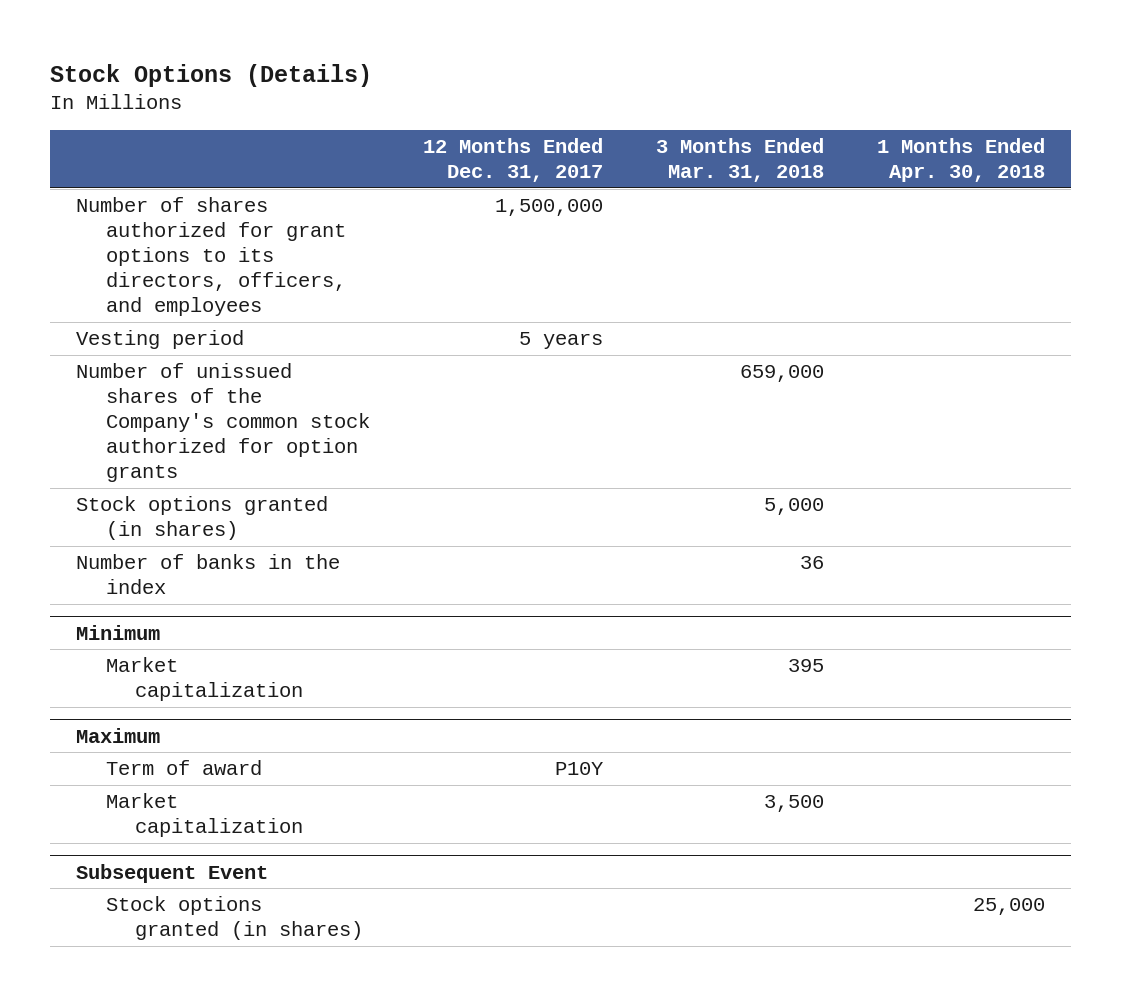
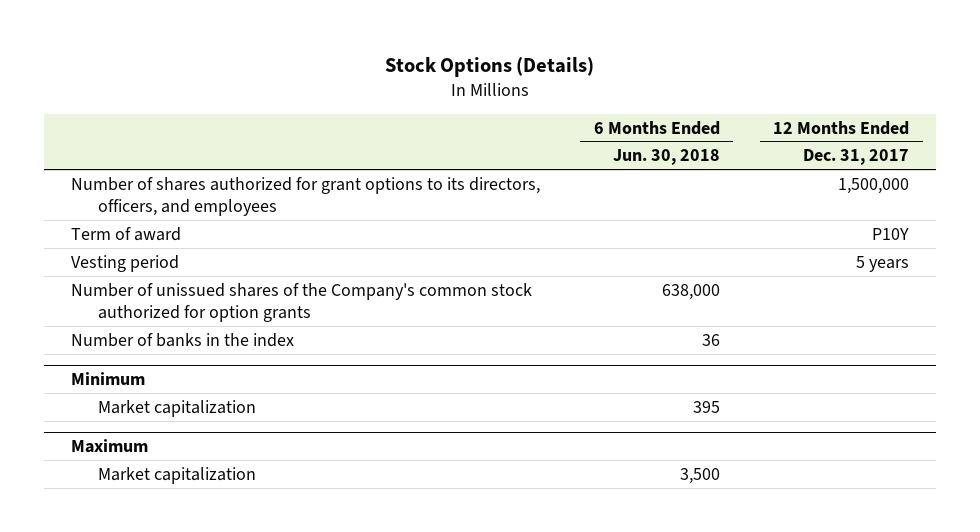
- | 12 Months Ended Dec. 31, 2017 | 3 Months Ended Mar. 31, 2018 | 1 Months Ended Apr. 30, 2018
+ | 6 Months Ended Jun. 30, 2018 | 12 Months Ended Dec. 31, 2017
+ Term of award | | P10Y
- Stock options granted (in shares) | | 5,000 |
@ Maximum
- Term of award | P10Y | |
- Subsequent Event
- Stock options granted (in shares) | | | 25,000

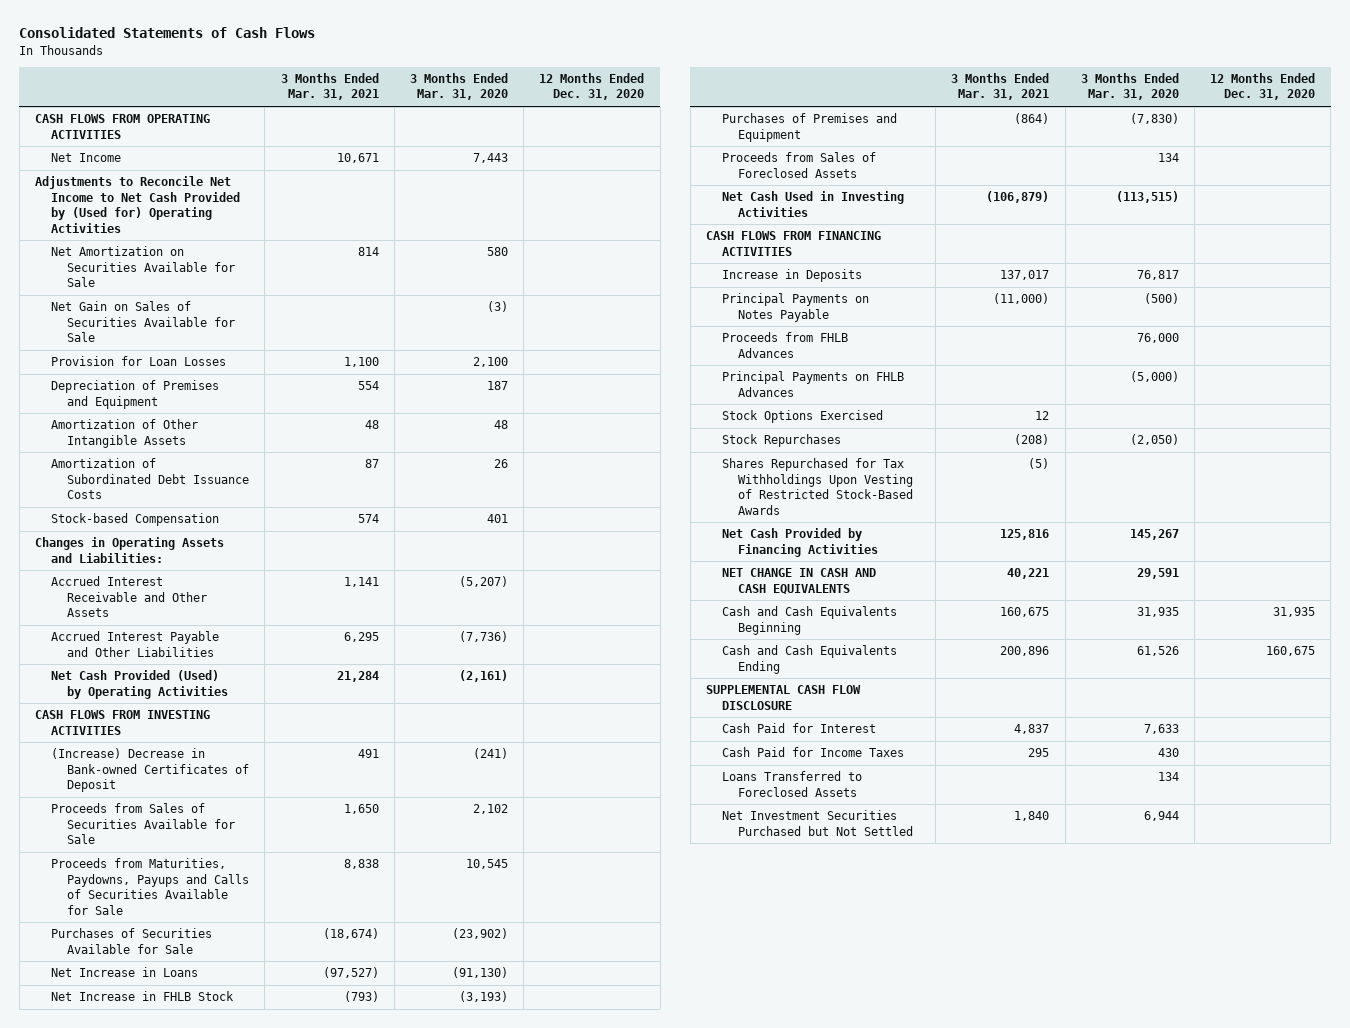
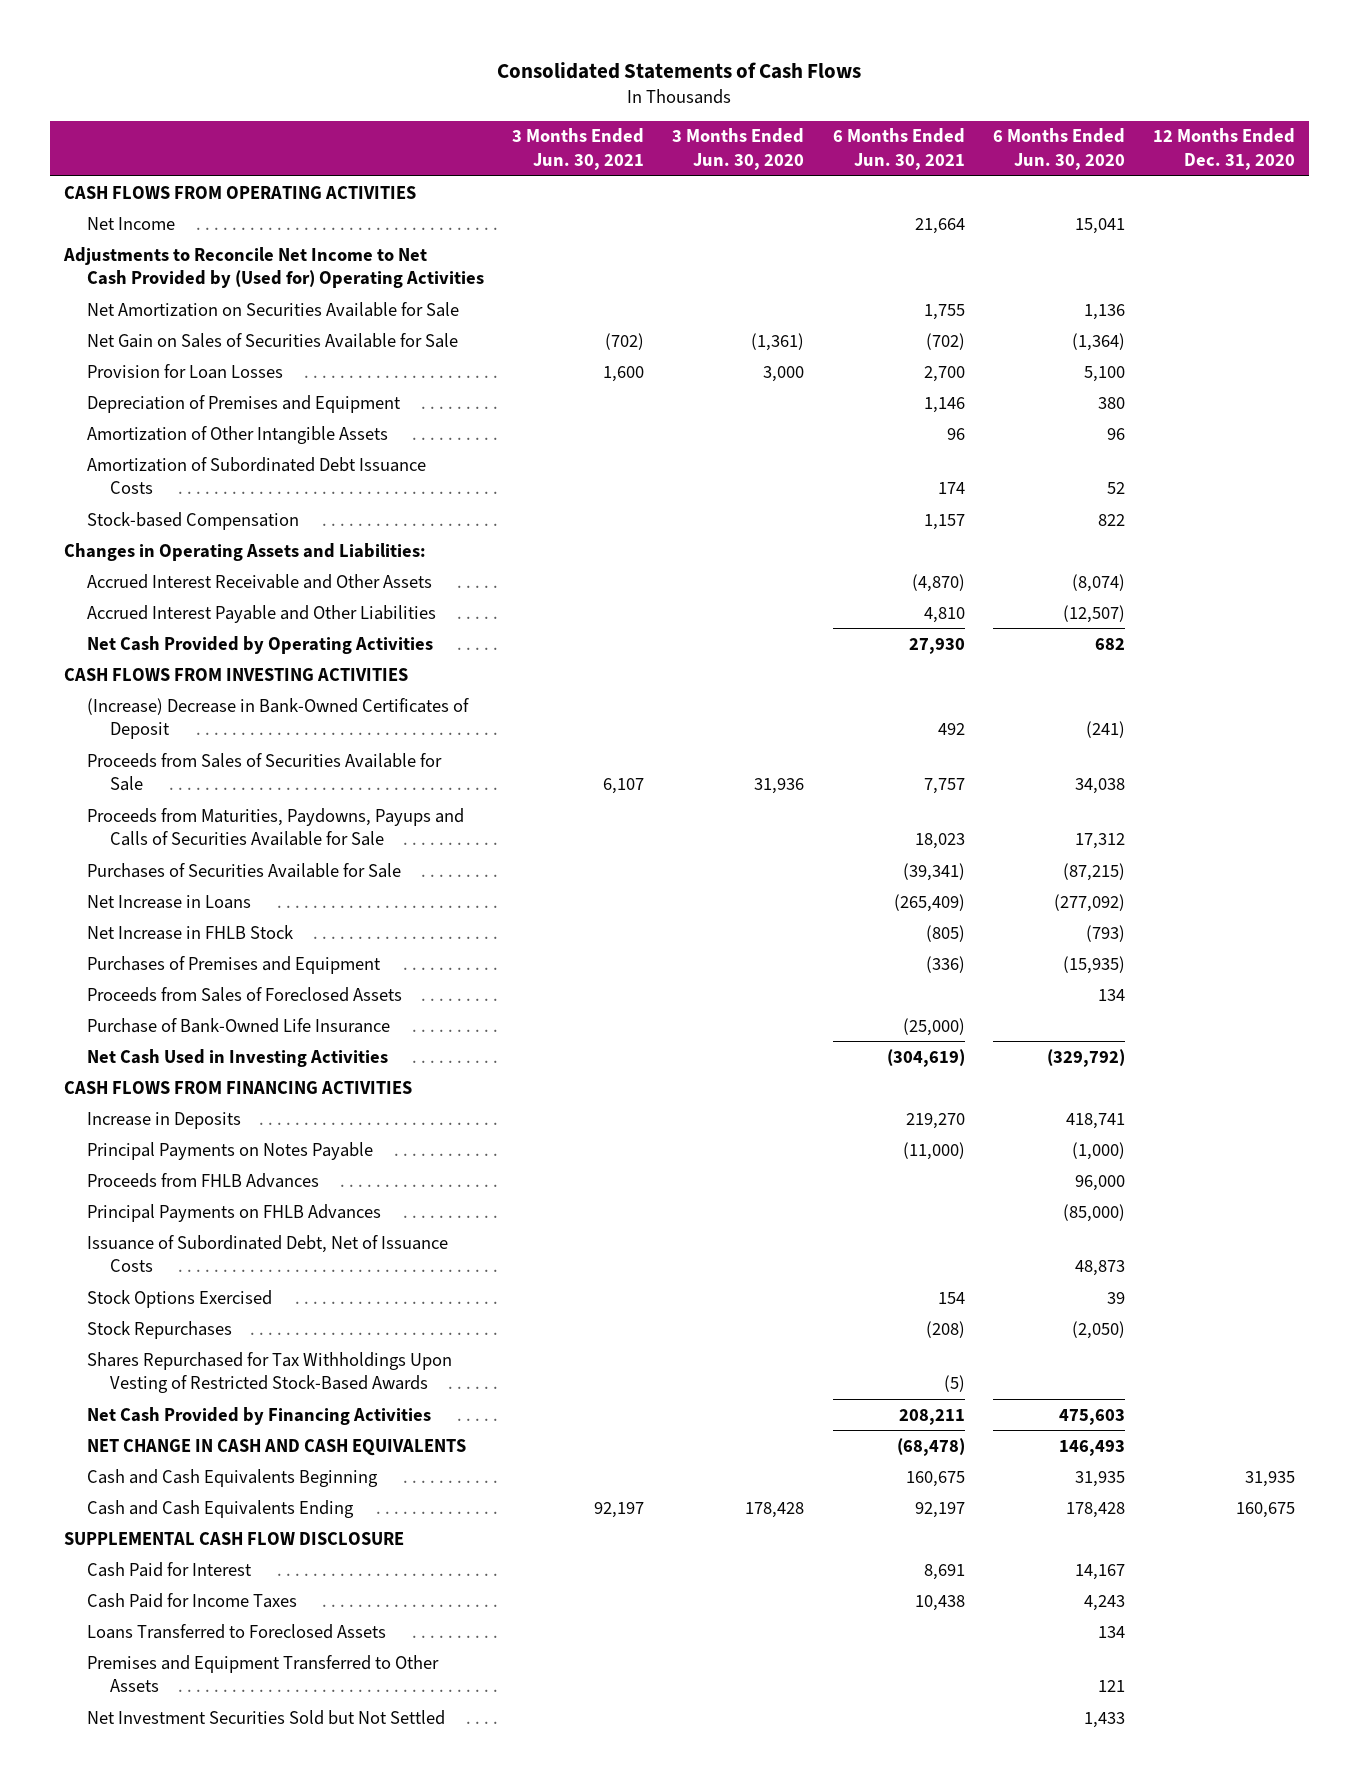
- | 3 Months Ended Mar. 31, 2021 | 3 Months Ended Mar. 31, 2020 | 12 Months Ended Dec. 31, 2020
+ | 3 Months Ended Jun. 30, 2021 | 3 Months Ended Jun. 30, 2020 | 6 Months Ended Jun. 30, 2021 | 6 Months Ended Jun. 30, 2020 | 12 Months Ended Dec. 31, 2020
- Net Cash Provided (Used) by Operating Activities | 21,284 | (2,161) |
+ Net Cash Provided by Operating Activities | | | 27,930 | 682 |
- (Increase) Decrease in Bank-owned Certificates of Deposit | 491 | (241) |
+ (Increase) Decrease in Bank-Owned Certificates of Deposit | | | 492 | (241) |
+ Purchase of Bank-Owned Life Insurance | | | (25,000) | |
+ Issuance of Subordinated Debt, Net of Issuance Costs | | | | 48,873 |
- Net Investment Securities Purchased but Not Settled | 1,840 | 6,944 |
+ Premises and Equipment Transferred to Other Assets | | | | 121 |
+ Net Investment Securities Sold but Not Settled | | | | 1,433 |

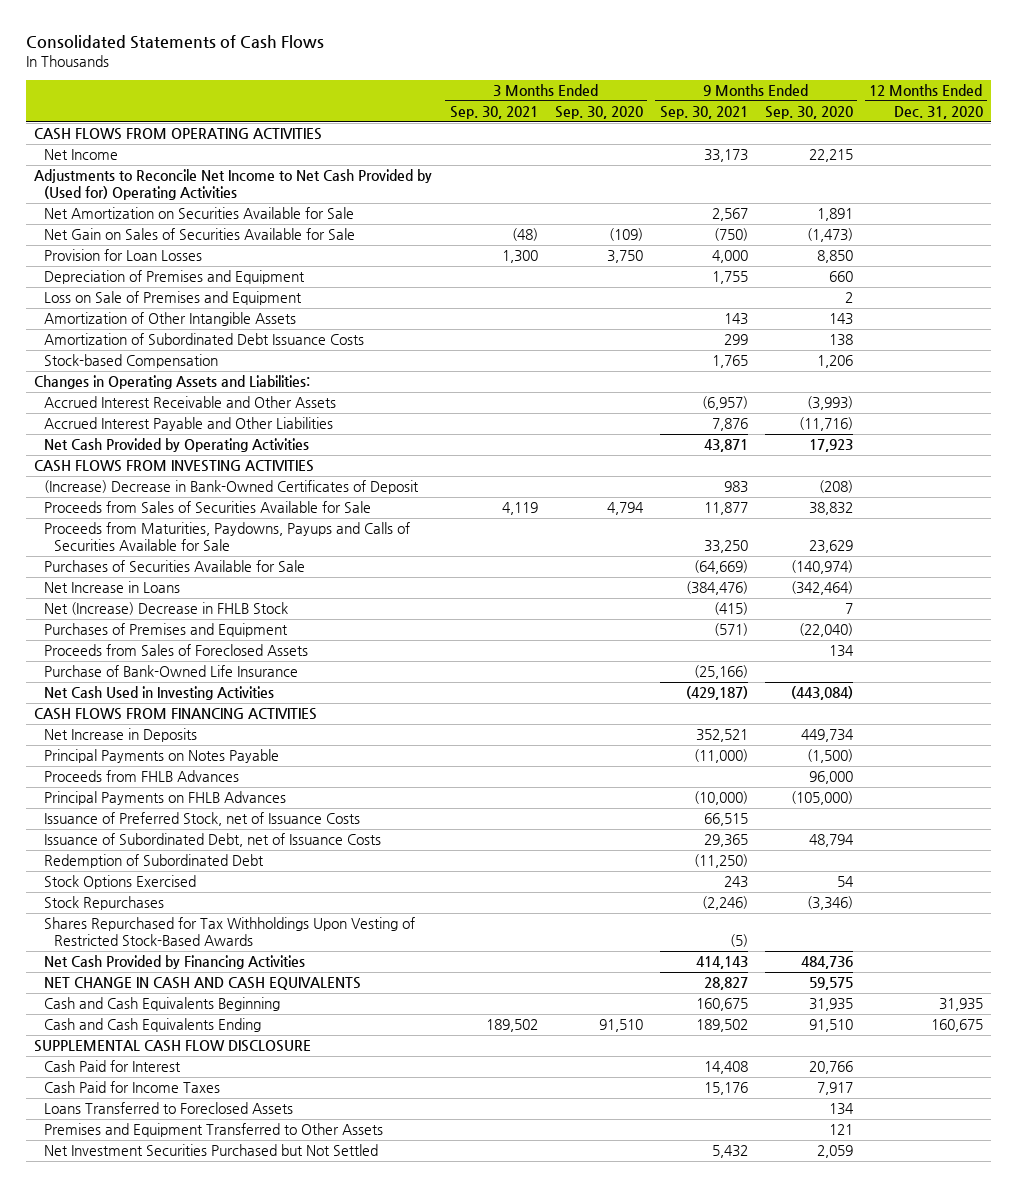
- | 3 Months Ended Jun. 30, 2021 | 3 Months Ended Jun. 30, 2020 | 6 Months Ended Jun. 30, 2021 | 6 Months Ended Jun. 30, 2020 | 12 Months Ended Dec. 31, 2020
+ | 3 Months Ended Sep. 30, 2021 | 3 Months Ended Sep. 30, 2020 | 9 Months Ended Sep. 30, 2021 | 9 Months Ended Sep. 30, 2020 | 12 Months Ended Dec. 31, 2020
+ Loss on Sale of Premises and Equipment | | | | 2 |
- Net Increase in FHLB Stock | | | (805) | (793) |
+ Net (Increase) Decrease in FHLB Stock | | | (415) | 7 |
- Increase in Deposits | | | 219,270 | 418,741 |
+ Net Increase in Deposits | | | 352,521 | 449,734 |
- Issuance of Subordinated Debt, Net of Issuance Costs | | | | 48,873 |
+ Issuance of Preferred Stock, net of Issuance Costs | | | 66,515 | |
+ Issuance of Subordinated Debt, net of Issuance Costs | | | 29,365 | 48,794 |
+ Redemption of Subordinated Debt | | | (11,250) | |
- Net Investment Securities Sold but Not Settled | | | | 1,433 |
+ Net Investment Securities Purchased but Not Settled | | | 5,432 | 2,059 |

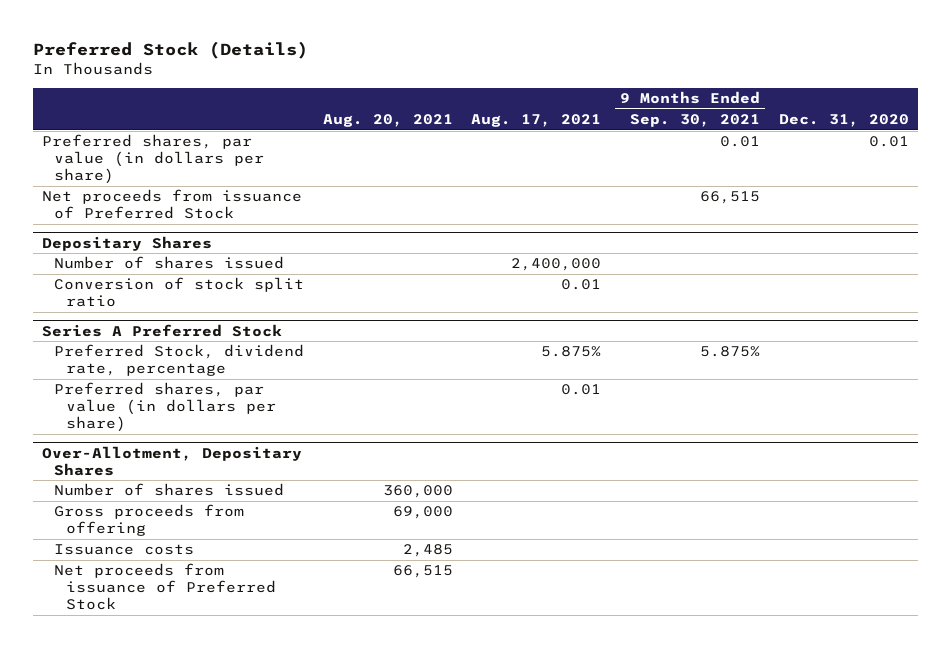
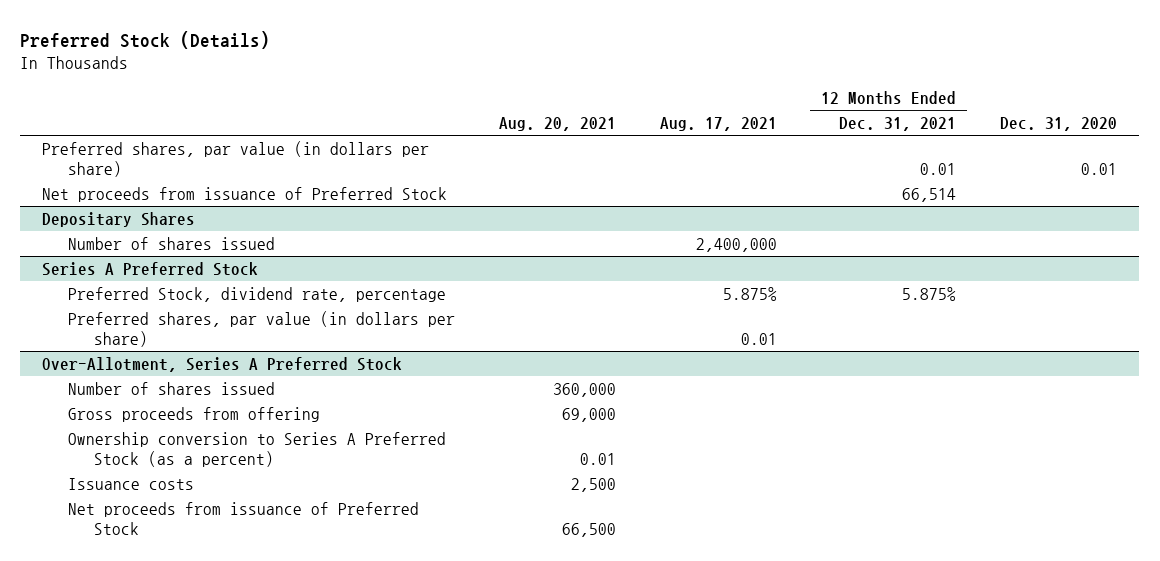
- | Aug. 20, 2021 | Aug. 17, 2021 | 9 Months Ended Sep. 30, 2021 | Dec. 31, 2020
+ | Aug. 20, 2021 | Aug. 17, 2021 | 12 Months Ended Dec. 31, 2021 | Dec. 31, 2020
@ Depositary Shares
- Conversion of stock split ratio | | 0.01 | |
- Over-Allotment, Depositary Shares
+ Over-Allotment, Series A Preferred Stock
- Issuance costs | 2,485 | | |
- Net proceeds from issuance of Preferred Stock | 66,515 | | |
+ Ownership conversion to Series A Preferred Stock (as a percent) | 0.01 | | |
+ Issuance costs | 2,500 | | |
+ Net proceeds from issuance of Preferred Stock | 66,500 | | |

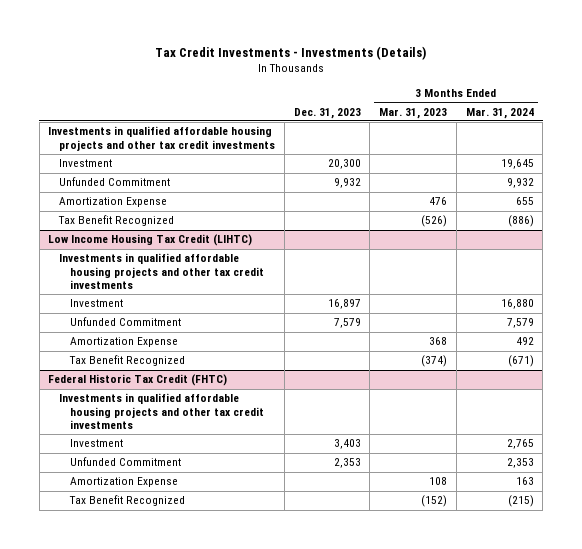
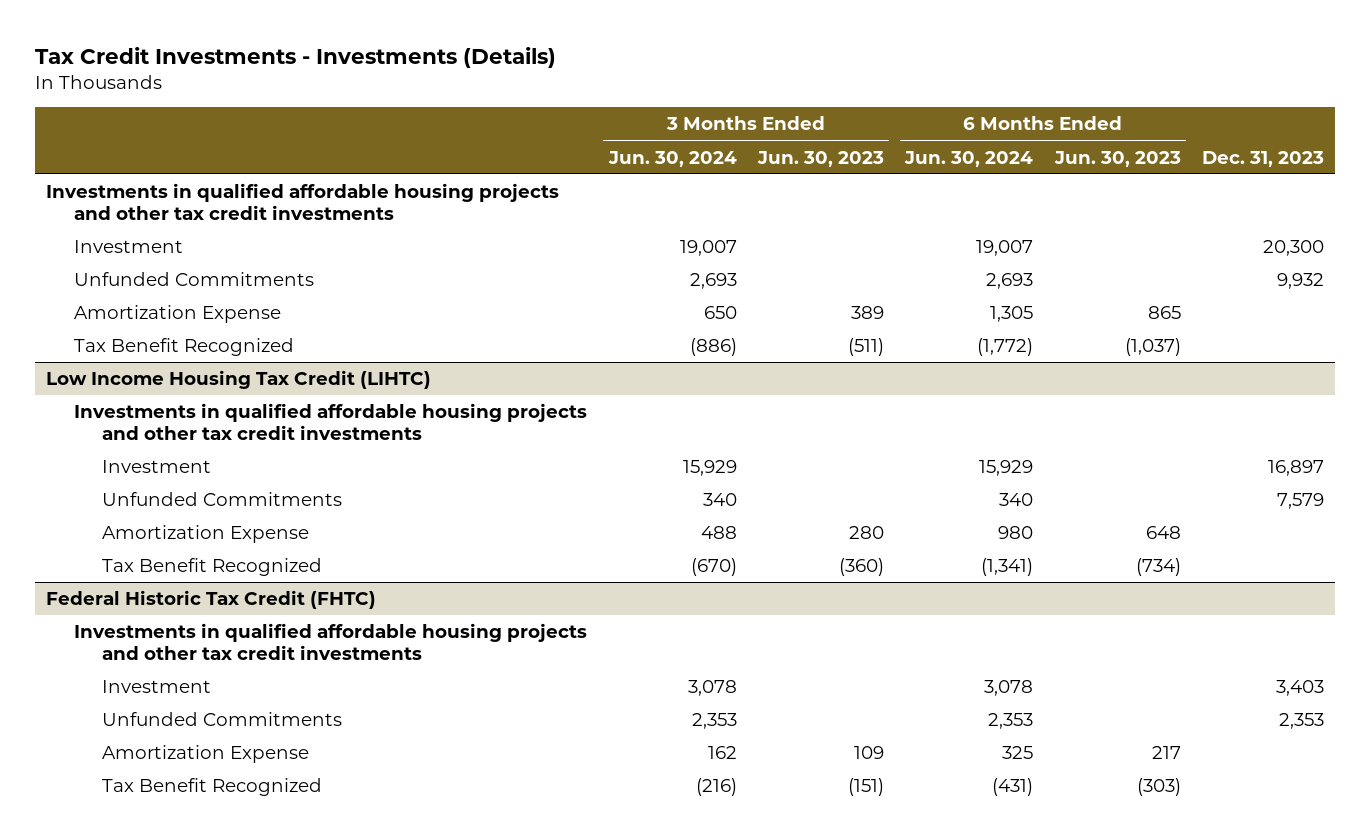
- | Dec. 31, 2023 | 3 Months Ended Mar. 31, 2023 | 3 Months Ended Mar. 31, 2024
+ | 3 Months Ended Jun. 30, 2024 | 3 Months Ended Jun. 30, 2023 | 6 Months Ended Jun. 30, 2024 | 6 Months Ended Jun. 30, 2023 | Dec. 31, 2023
- Unfunded Commitment | 9,932 | | 9,932
+ Unfunded Commitments | 2,693 | | 2,693 | | 9,932
@ Low Income Housing Tax Credit (LIHTC)
- Unfunded Commitment | 7,579 | | 7,579
+ Unfunded Commitments | 340 | | 340 | | 7,579
@ Federal Historic Tax Credit (FHTC)
- Unfunded Commitment | 2,353 | | 2,353
+ Unfunded Commitments | 2,353 | | 2,353 | | 2,353

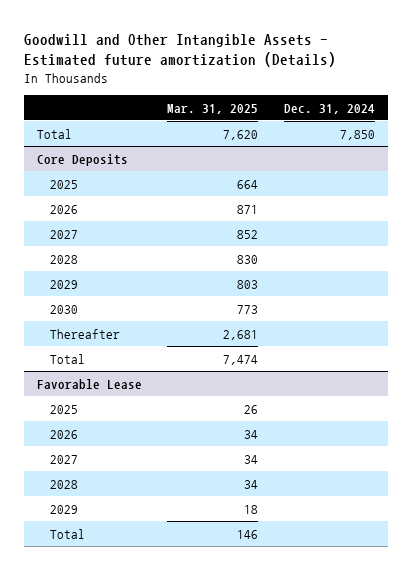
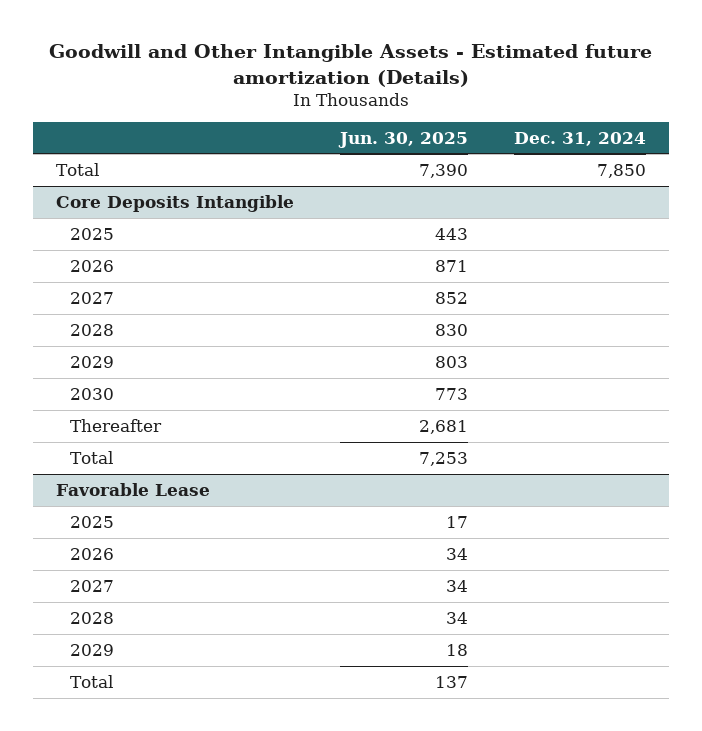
- | Mar. 31, 2025 | Dec. 31, 2024
+ | Jun. 30, 2025 | Dec. 31, 2024
- Core Deposits
+ Core Deposits Intangible

